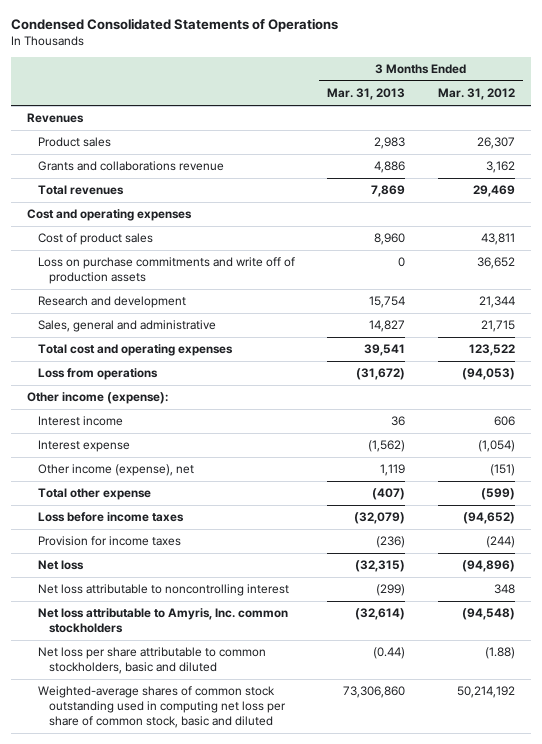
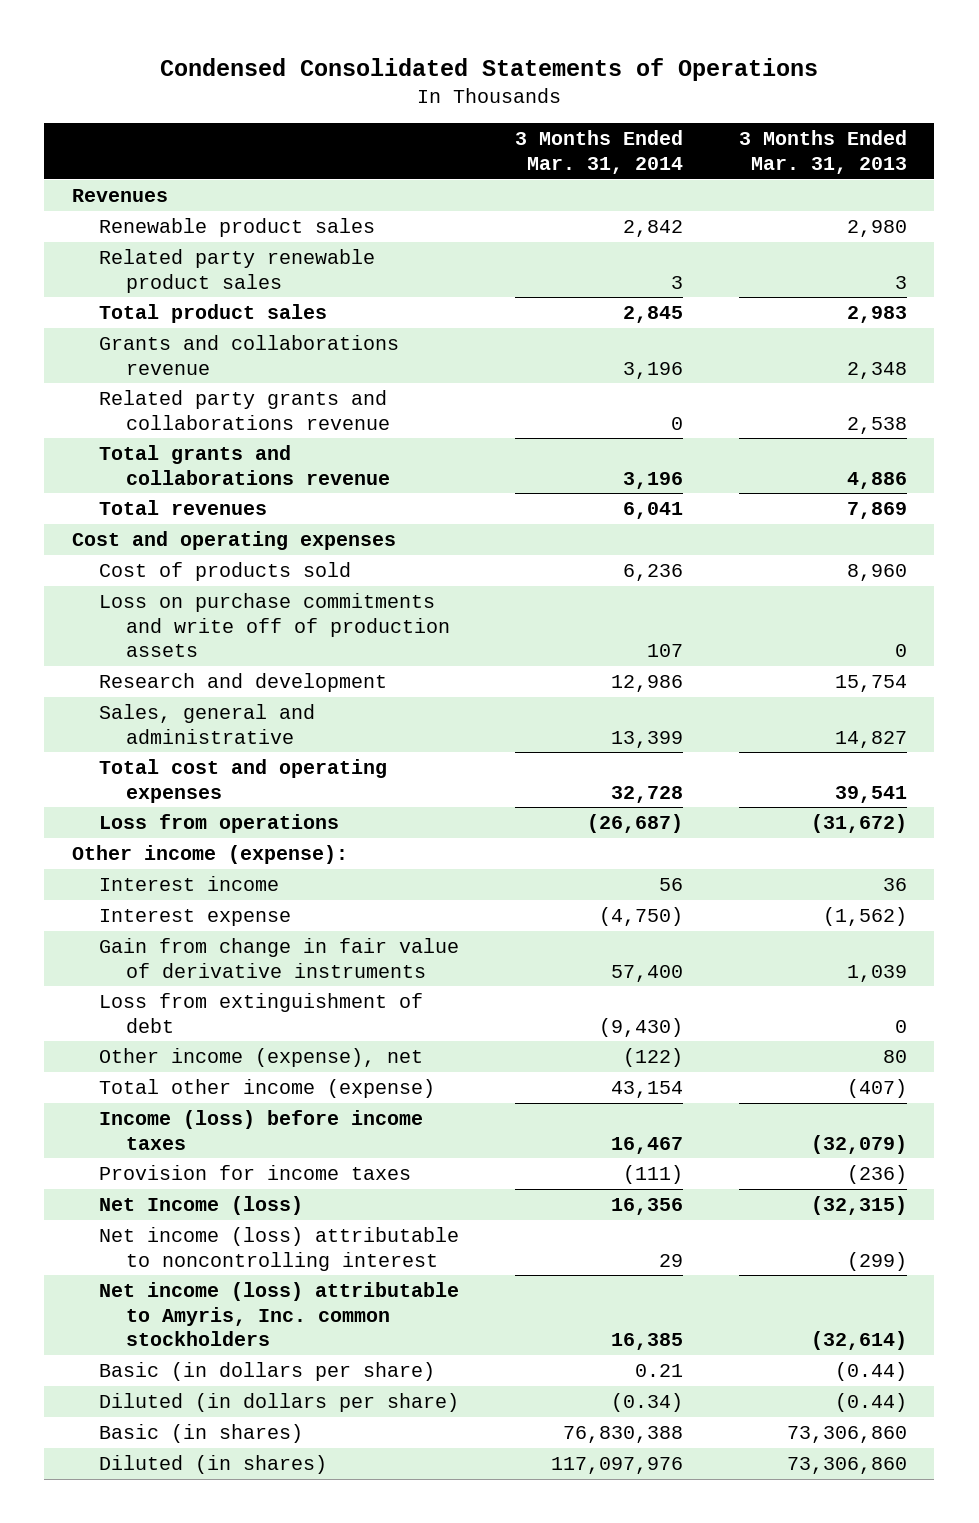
- | 3 Months Ended Mar. 31, 2013 | 3 Months Ended Mar. 31, 2012
+ | 3 Months Ended Mar. 31, 2014 | 3 Months Ended Mar. 31, 2013
- Product sales | 2,983 | 26,307
- Grants and collaborations revenue | 4,886 | 3,162
+ Renewable product sales | 2,842 | 2,980
+ Related party renewable product sales | 3 | 3
+ Total product sales | 2,845 | 2,983
+ Grants and collaborations revenue | 3,196 | 2,348
+ Related party grants and collaborations revenue | 0 | 2,538
+ Total grants and collaborations revenue | 3,196 | 4,886
- Cost of product sales | 8,960 | 43,811
+ Cost of products sold | 6,236 | 8,960
- Other income (expense), net | 1,119 | (151)
- Total other expense | (407) | (599)
- Loss before income taxes | (32,079) | (94,652)
+ Gain from change in fair value of derivative instruments | 57,400 | 1,039
+ Loss from extinguishment of debt | (9,430) | 0
+ Other income (expense), net | (122) | 80
+ Total other income (expense) | 43,154 | (407)
+ Income (loss) before income taxes | 16,467 | (32,079)
- Net loss | (32,315) | (94,896)
- Net loss attributable to noncontrolling interest | (299) | 348
- Net loss attributable to Amyris, Inc. common stockholders | (32,614) | (94,548)
- Net loss per share attributable to common stockholders, basic and diluted | (0.44) | (1.88)
- Weighted-average shares of common stock outstanding used in computing net loss per share of common stock, basic and diluted | 73,306,860 | 50,214,192
+ Net Income (loss) | 16,356 | (32,315)
+ Net income (loss) attributable to noncontrolling interest | 29 | (299)
+ Net income (loss) attributable to Amyris, Inc. common stockholders | 16,385 | (32,614)
+ Basic (in dollars per share) | 0.21 | (0.44)
+ Diluted (in dollars per share) | (0.34) | (0.44)
+ Basic (in shares) | 76,830,388 | 73,306,860
+ Diluted (in shares) | 117,097,976 | 73,306,860

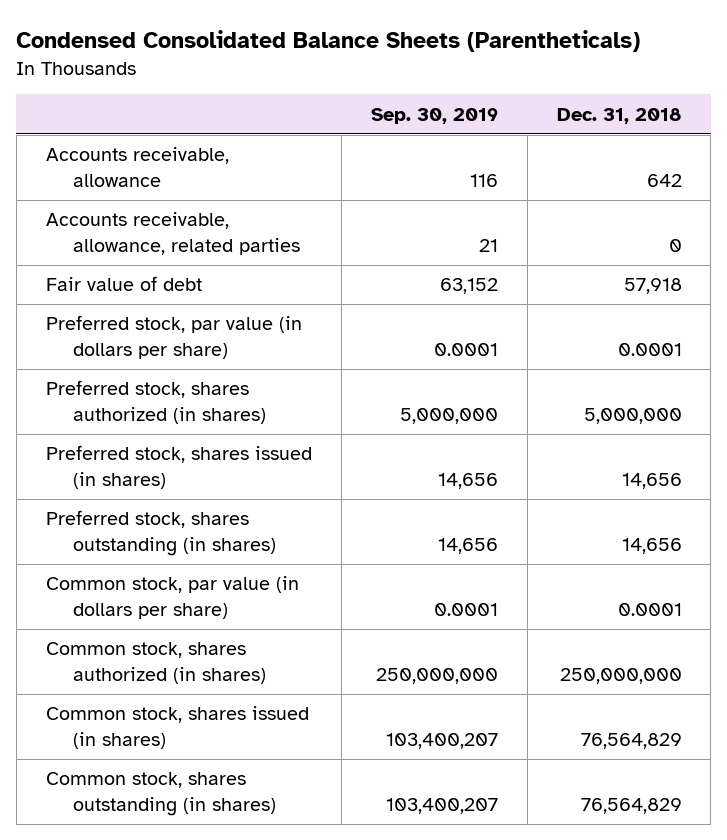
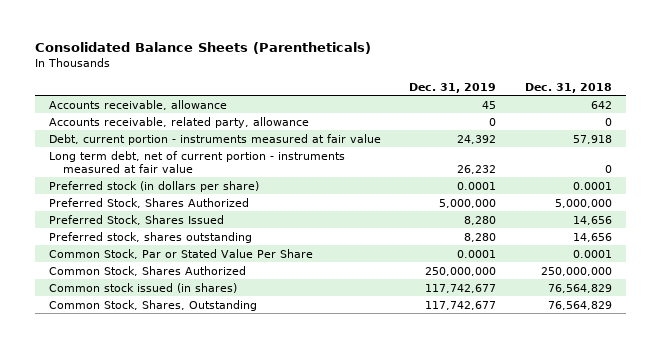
- Condensed Consolidated Balance Sheets (Parentheticals)
+ Consolidated Balance Sheets (Parentheticals)
- | Sep. 30, 2019 | Dec. 31, 2018
+ | Dec. 31, 2019 | Dec. 31, 2018
- Accounts receivable, allowance, related parties | 21 | 0
- Fair value of debt | 63,152 | 57,918
- Preferred stock, par value (in dollars per share) | 0.0001 | 0.0001
- Preferred stock, shares authorized (in shares) | 5,000,000 | 5,000,000
- Preferred stock, shares issued (in shares) | 14,656 | 14,656
- Preferred stock, shares outstanding (in shares) | 14,656 | 14,656
- Common stock, par value (in dollars per share) | 0.0001 | 0.0001
- Common stock, shares authorized (in shares) | 250,000,000 | 250,000,000
- Common stock, shares issued (in shares) | 103,400,207 | 76,564,829
- Common stock, shares outstanding (in shares) | 103,400,207 | 76,564,829
+ Accounts receivable, related party, allowance | 0 | 0
+ Debt, current portion - instruments measured at fair value | 24,392 | 57,918
+ Long term debt, net of current portion - instruments measured at fair value | 26,232 | 0
+ Preferred stock (in dollars per share) | 0.0001 | 0.0001
+ Preferred Stock, Shares Authorized | 5,000,000 | 5,000,000
+ Preferred Stock, Shares Issued | 8,280 | 14,656
+ Preferred stock, shares outstanding | 8,280 | 14,656
+ Common Stock, Par or Stated Value Per Share | 0.0001 | 0.0001
+ Common Stock, Shares Authorized | 250,000,000 | 250,000,000
+ Common stock issued (in shares) | 117,742,677 | 76,564,829
+ Common Stock, Shares, Outstanding | 117,742,677 | 76,564,829

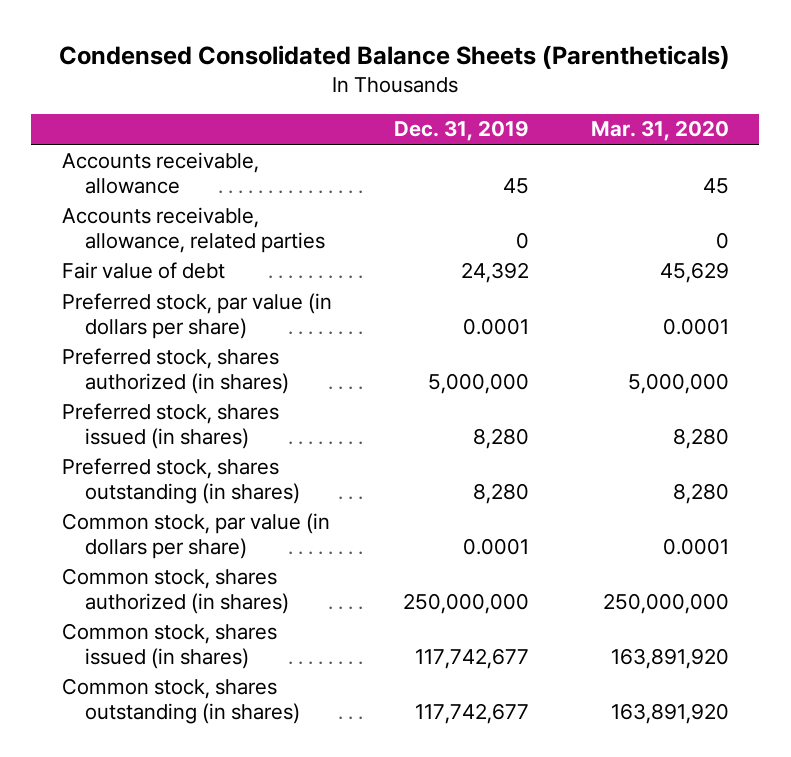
- Consolidated Balance Sheets (Parentheticals)
+ Condensed Consolidated Balance Sheets (Parentheticals)
- | Dec. 31, 2019 | Dec. 31, 2018
+ | Dec. 31, 2019 | Mar. 31, 2020
- Accounts receivable, related party, allowance | 0 | 0
- Debt, current portion - instruments measured at fair value | 24,392 | 57,918
- Long term debt, net of current portion - instruments measured at fair value | 26,232 | 0
- Preferred stock (in dollars per share) | 0.0001 | 0.0001
- Preferred Stock, Shares Authorized | 5,000,000 | 5,000,000
- Preferred Stock, Shares Issued | 8,280 | 14,656
- Preferred stock, shares outstanding | 8,280 | 14,656
- Common Stock, Par or Stated Value Per Share | 0.0001 | 0.0001
- Common Stock, Shares Authorized | 250,000,000 | 250,000,000
- Common stock issued (in shares) | 117,742,677 | 76,564,829
- Common Stock, Shares, Outstanding | 117,742,677 | 76,564,829
+ Accounts receivable, allowance, related parties | 0 | 0
+ Fair value of debt | 24,392 | 45,629
+ Preferred stock, par value (in dollars per share) | 0.0001 | 0.0001
+ Preferred stock, shares authorized (in shares) | 5,000,000 | 5,000,000
+ Preferred stock, shares issued (in shares) | 8,280 | 8,280
+ Preferred stock, shares outstanding (in shares) | 8,280 | 8,280
+ Common stock, par value (in dollars per share) | 0.0001 | 0.0001
+ Common stock, shares authorized (in shares) | 250,000,000 | 250,000,000
+ Common stock, shares issued (in shares) | 117,742,677 | 163,891,920
+ Common stock, shares outstanding (in shares) | 117,742,677 | 163,891,920

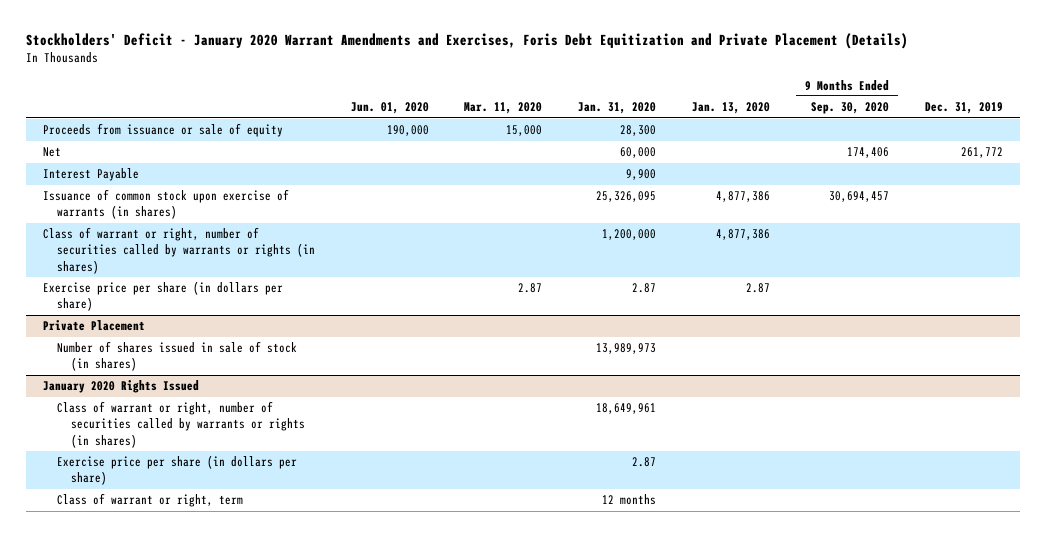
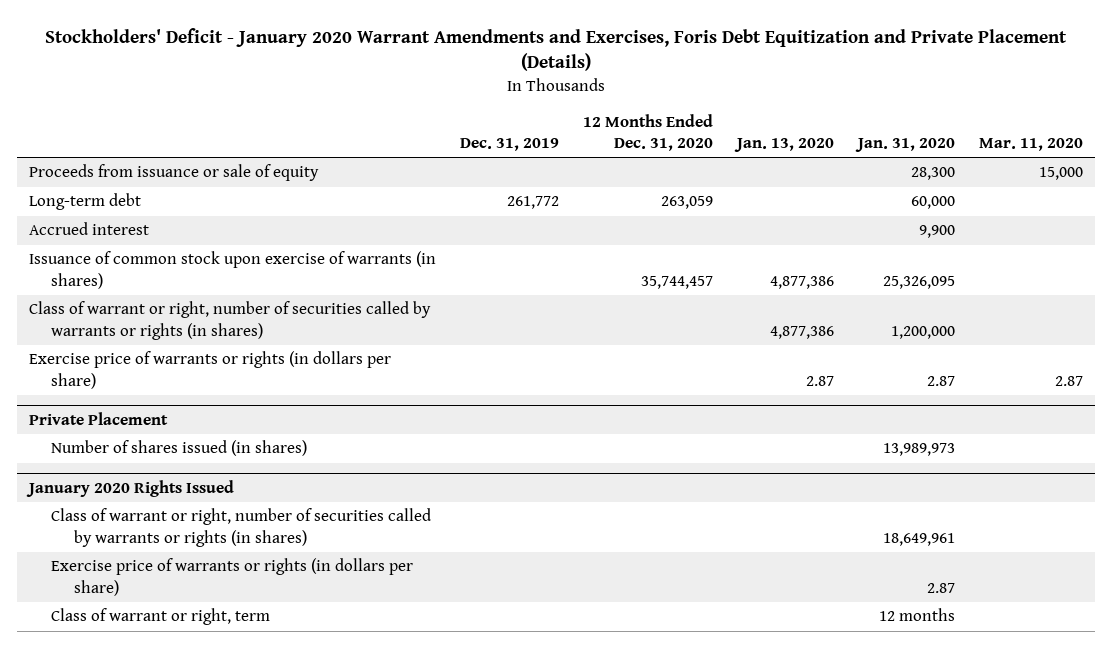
- | Jun. 01, 2020 | Mar. 11, 2020 | Jan. 31, 2020 | Jan. 13, 2020 | 9 Months Ended Sep. 30, 2020 | Dec. 31, 2019
+ | Dec. 31, 2019 | 12 Months Ended Dec. 31, 2020 | Jan. 13, 2020 | Jan. 31, 2020 | Mar. 11, 2020
- Net | | | 60,000 | | 174,406 | 261,772
- Interest Payable | | | 9,900 | | |
+ Long-term debt | 261,772 | 263,059 | | 60,000 |
+ Accrued interest | | | | 9,900 |
- Exercise price per share (in dollars per share) | | 2.87 | 2.87 | 2.87 | |
+ Exercise price of warrants or rights (in dollars per share) | | | 2.87 | 2.87 | 2.87
@ Private Placement
- Number of shares issued in sale of stock (in shares) | | | 13,989,973 | | |
+ Number of shares issued (in shares) | | | | 13,989,973 |
@ January 2020 Rights Issued
- Exercise price per share (in dollars per share) | | | 2.87 | | |
+ Exercise price of warrants or rights (in dollars per share) | | | | 2.87 |

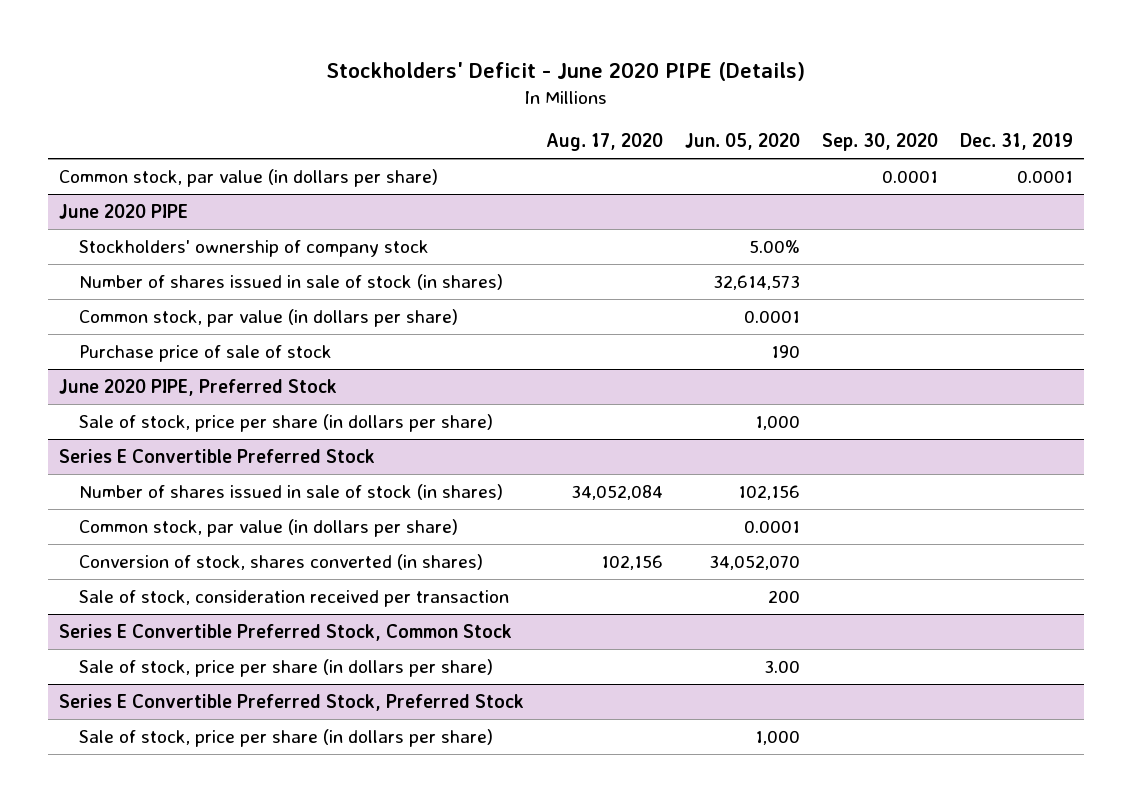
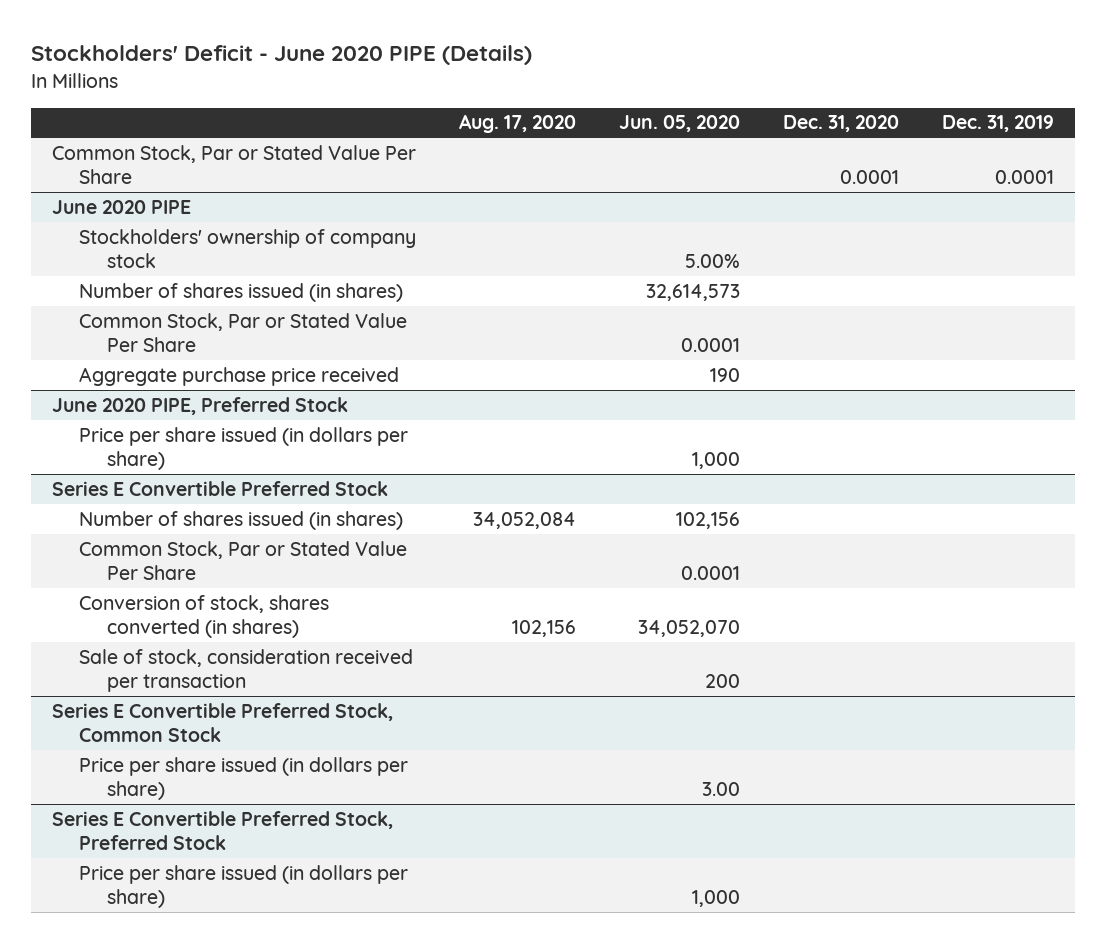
- | Aug. 17, 2020 | Jun. 05, 2020 | Sep. 30, 2020 | Dec. 31, 2019
+ | Aug. 17, 2020 | Jun. 05, 2020 | Dec. 31, 2020 | Dec. 31, 2019
- Common stock, par value (in dollars per share) | | | 0.0001 | 0.0001
+ Common Stock, Par or Stated Value Per Share | | | 0.0001 | 0.0001
@ June 2020 PIPE
- Number of shares issued in sale of stock (in shares) | | 32,614,573 | |
- Common stock, par value (in dollars per share) | | 0.0001 | |
- Purchase price of sale of stock | | 190 | |
+ Number of shares issued (in shares) | | 32,614,573 | |
+ Common Stock, Par or Stated Value Per Share | | 0.0001 | |
+ Aggregate purchase price received | | 190 | |
@ June 2020 PIPE, Preferred Stock
- Sale of stock, price per share (in dollars per share) | | 1,000 | |
+ Price per share issued (in dollars per share) | | 1,000 | |
@ Series E Convertible Preferred Stock
- Number of shares issued in sale of stock (in shares) | 34,052,084 | 102,156 | |
- Common stock, par value (in dollars per share) | | 0.0001 | |
+ Number of shares issued (in shares) | 34,052,084 | 102,156 | |
+ Common Stock, Par or Stated Value Per Share | | 0.0001 | |
@ Series E Convertible Preferred Stock, Common Stock
- Sale of stock, price per share (in dollars per share) | | 3.00 | |
+ Price per share issued (in dollars per share) | | 3.00 | |
@ Series E Convertible Preferred Stock, Preferred Stock
- Sale of stock, price per share (in dollars per share) | | 1,000 | |
+ Price per share issued (in dollars per share) | | 1,000 | |

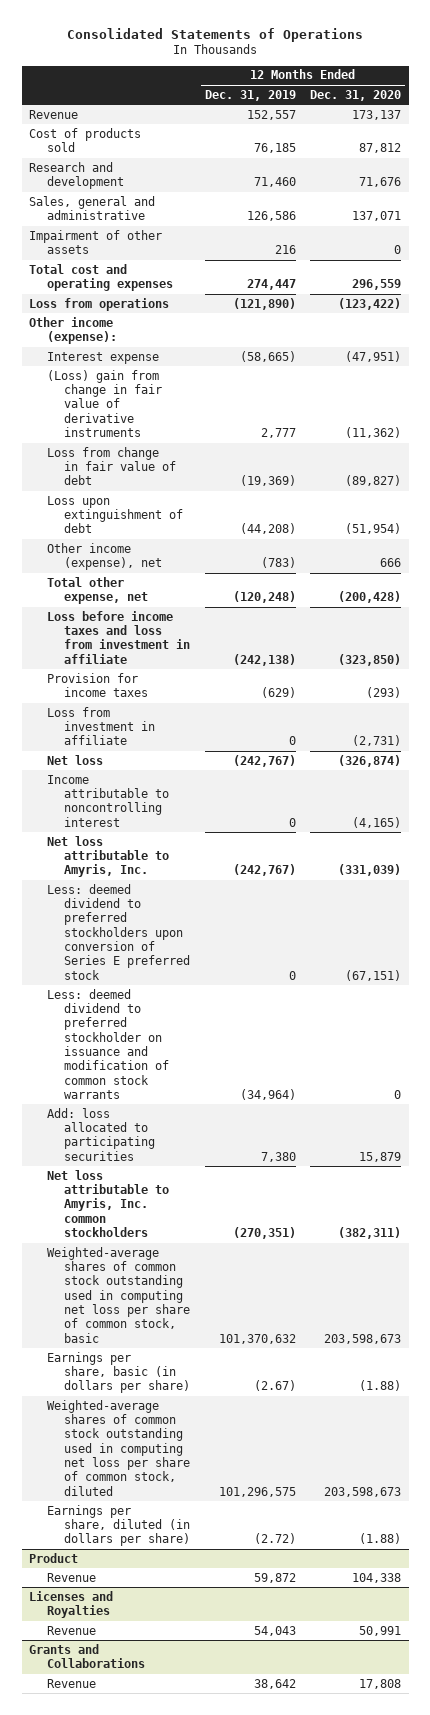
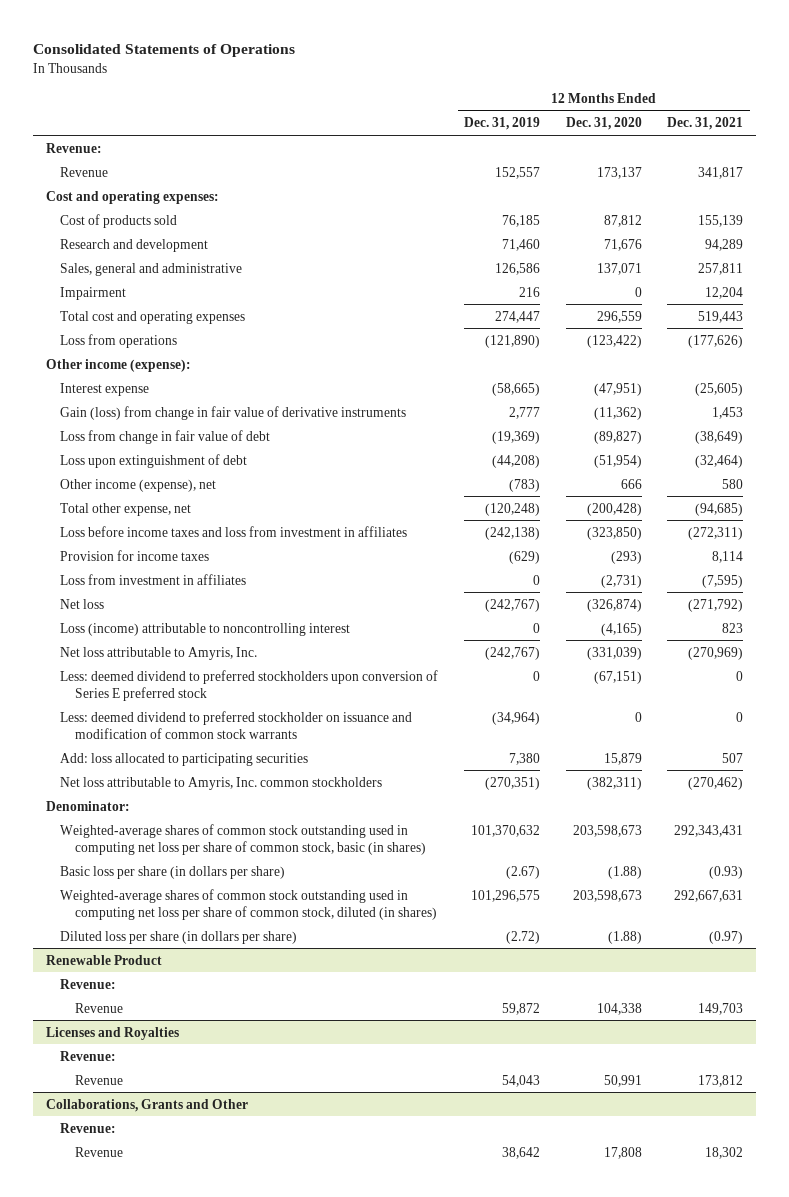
- | 12 Months Ended Dec. 31, 2019 | 12 Months Ended Dec. 31, 2020
+ | 12 Months Ended Dec. 31, 2019 | 12 Months Ended Dec. 31, 2020 | 12 Months Ended Dec. 31, 2021
+ Revenue:
+ Cost and operating expenses:
- Impairment of other assets | 216 | 0
+ Impairment | 216 | 0 | 12,204
- (Loss) gain from change in fair value of derivative instruments | 2,777 | (11,362)
+ Gain (loss) from change in fair value of derivative instruments | 2,777 | (11,362) | 1,453
- Loss before income taxes and loss from investment in affiliate | (242,138) | (323,850)
+ Loss before income taxes and loss from investment in affiliates | (242,138) | (323,850) | (272,311)
- Loss from investment in affiliate | 0 | (2,731)
+ Loss from investment in affiliates | 0 | (2,731) | (7,595)
- Income attributable to noncontrolling interest | 0 | (4,165)
+ Loss (income) attributable to noncontrolling interest | 0 | (4,165) | 823
- Weighted-average shares of common stock outstanding used in computing net loss per share of common stock, basic | 101,370,632 | 203,598,673
- Earnings per share, basic (in dollars per share) | (2.67) | (1.88)
- Weighted-average shares of common stock outstanding used in computing net loss per share of common stock, diluted | 101,296,575 | 203,598,673
- Earnings per share, diluted (in dollars per share) | (2.72) | (1.88)
- Product
+ Denominator:
+ Weighted-average shares of common stock outstanding used in computing net loss per share of common stock, basic (in shares) | 101,370,632 | 203,598,673 | 292,343,431
+ Basic loss per share (in dollars per share) | (2.67) | (1.88) | (0.93)
+ Weighted-average shares of common stock outstanding used in computing net loss per share of common stock, diluted (in shares) | 101,296,575 | 203,598,673 | 292,667,631
+ Diluted loss per share (in dollars per share) | (2.72) | (1.88) | (0.97)
+ Renewable Product
+ Revenue:
@ Licenses and Royalties
+ Revenue:
- Grants and Collaborations
+ Collaborations, Grants and Other
+ Revenue:

